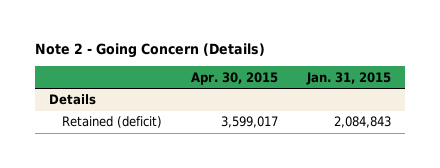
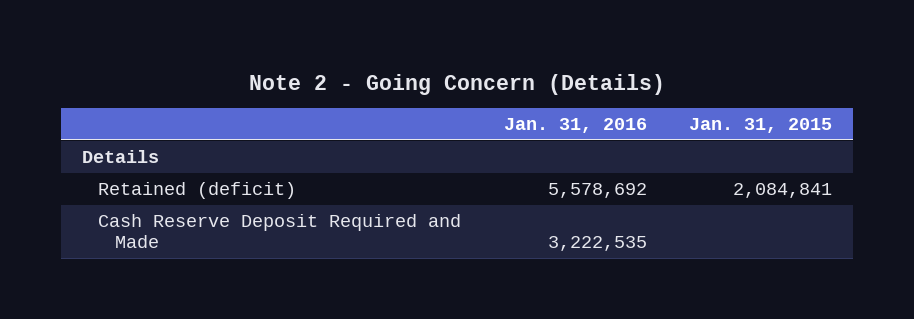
- | Apr. 30, 2015 | Jan. 31, 2015
+ | Jan. 31, 2016 | Jan. 31, 2015
- Retained (deficit) | 3,599,017 | 2,084,843
+ Retained (deficit) | 5,578,692 | 2,084,841
+ Cash Reserve Deposit Required and Made | 3,222,535 |

